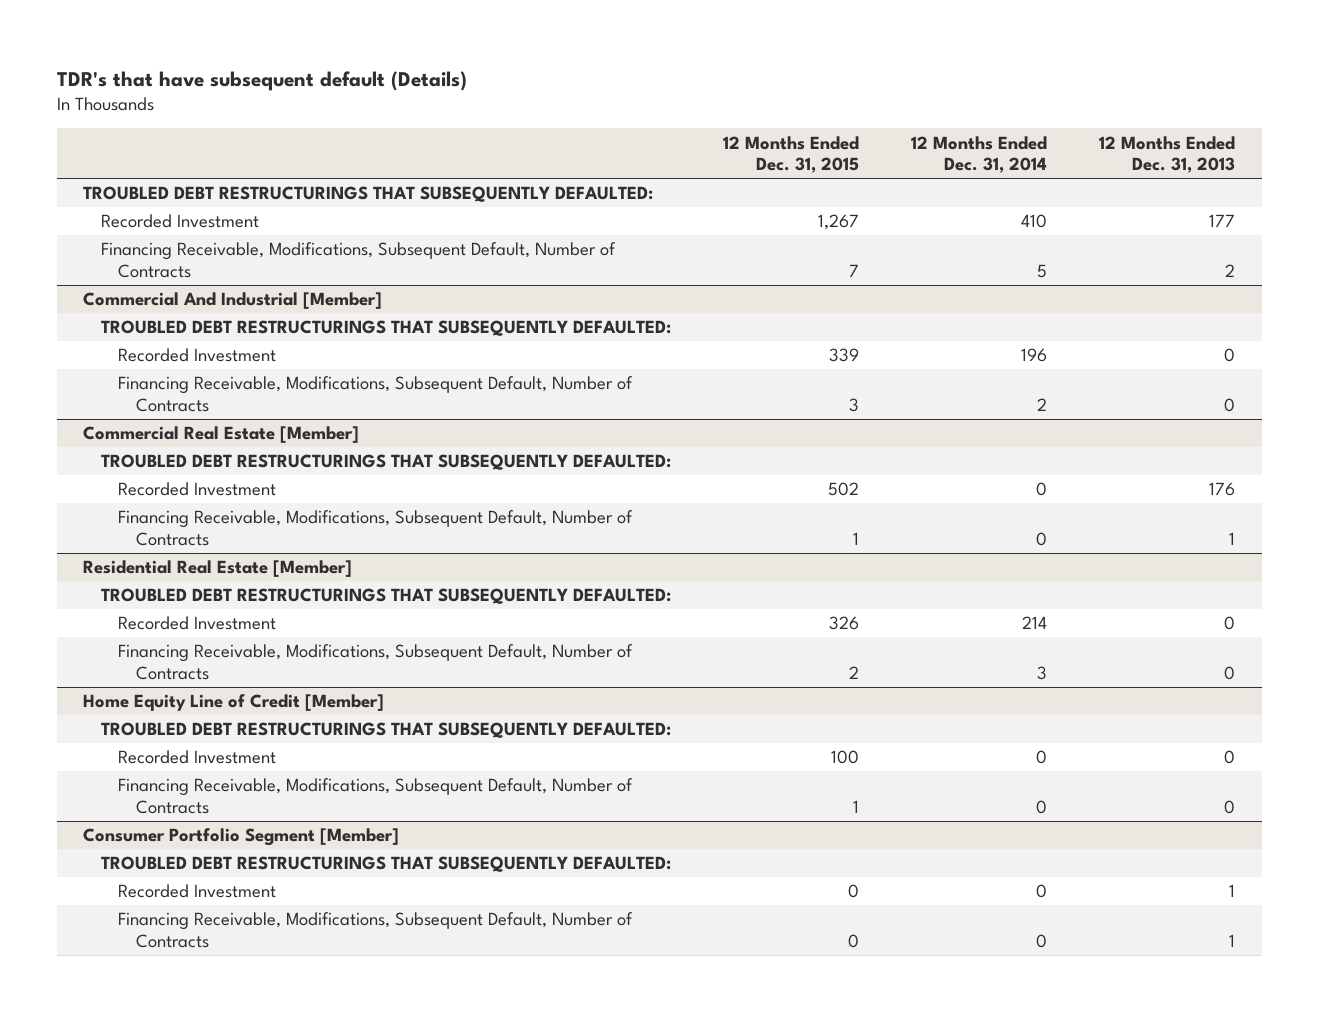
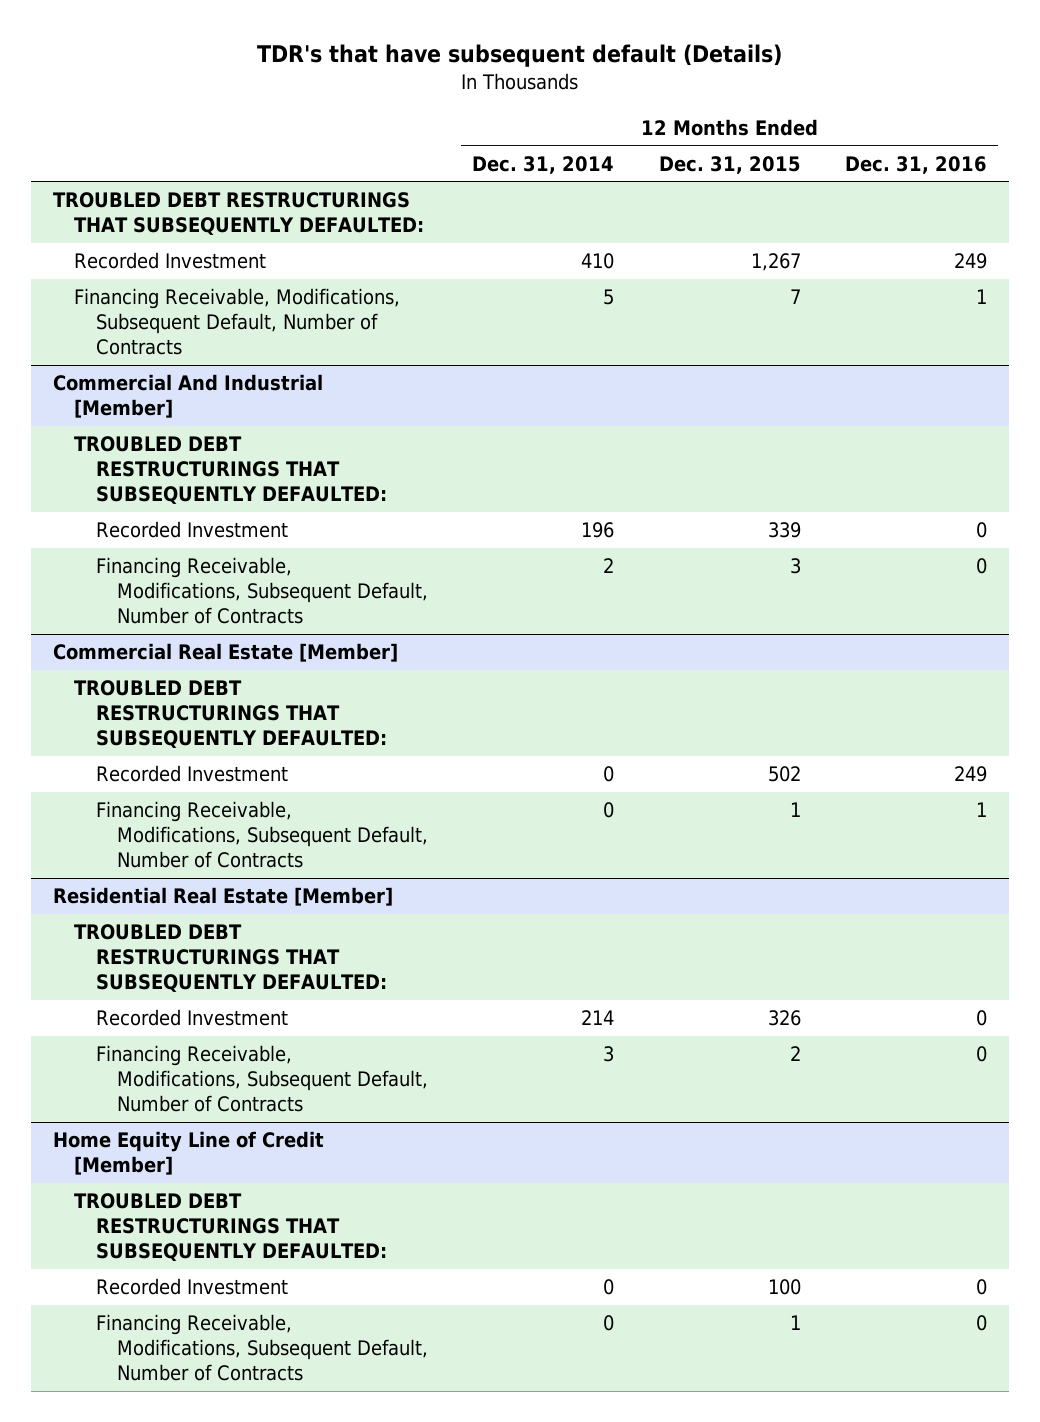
- | 12 Months Ended Dec. 31, 2015 | 12 Months Ended Dec. 31, 2014 | 12 Months Ended Dec. 31, 2013
+ | 12 Months Ended Dec. 31, 2014 | 12 Months Ended Dec. 31, 2015 | 12 Months Ended Dec. 31, 2016
- Consumer Portfolio Segment [Member]
- TROUBLED DEBT RESTRUCTURINGS THAT SUBSEQUENTLY DEFAULTED:
- Recorded Investment | 0 | 0 | 1
- Financing Receivable, Modifications, Subsequent Default, Number of Contracts | 0 | 0 | 1

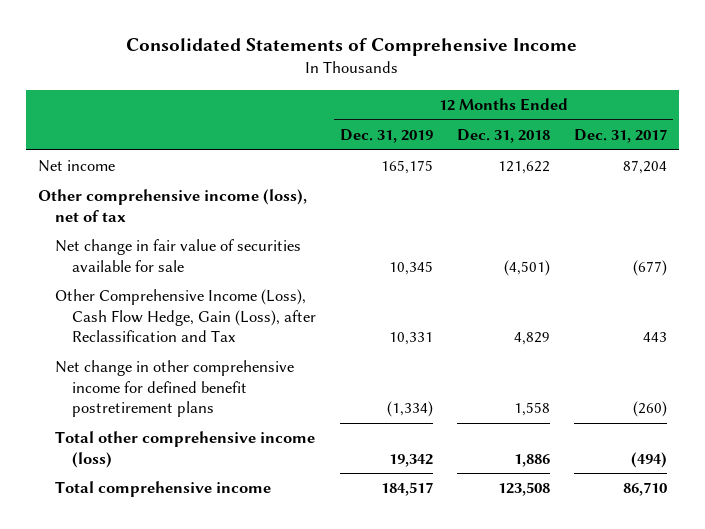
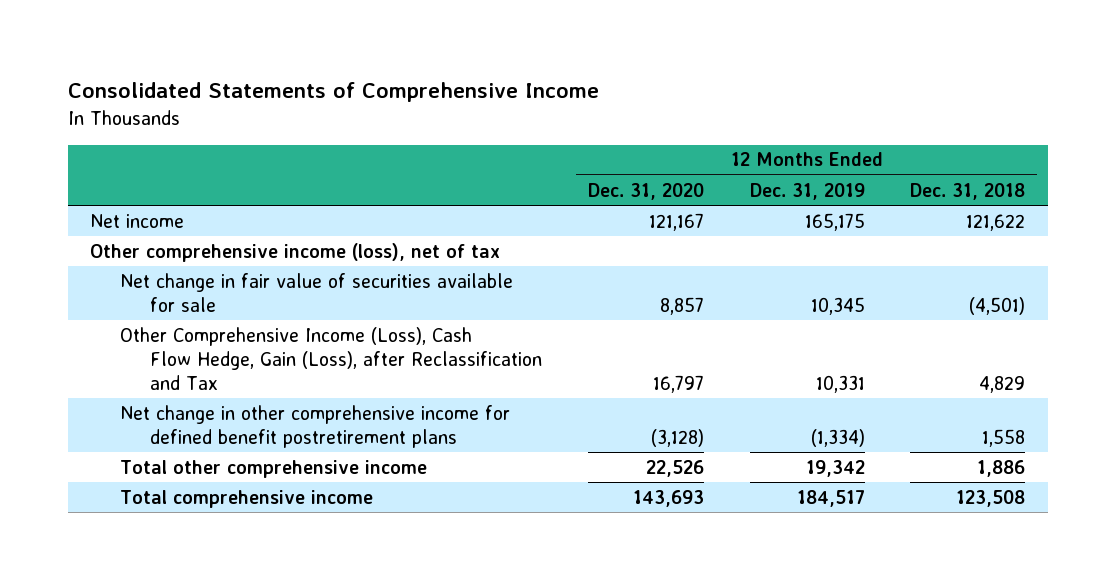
- | 12 Months Ended Dec. 31, 2019 | 12 Months Ended Dec. 31, 2018 | 12 Months Ended Dec. 31, 2017
+ | 12 Months Ended Dec. 31, 2020 | 12 Months Ended Dec. 31, 2019 | 12 Months Ended Dec. 31, 2018
- Total other comprehensive income (loss) | 19,342 | 1,886 | (494)
+ Total other comprehensive income | 22,526 | 19,342 | 1,886

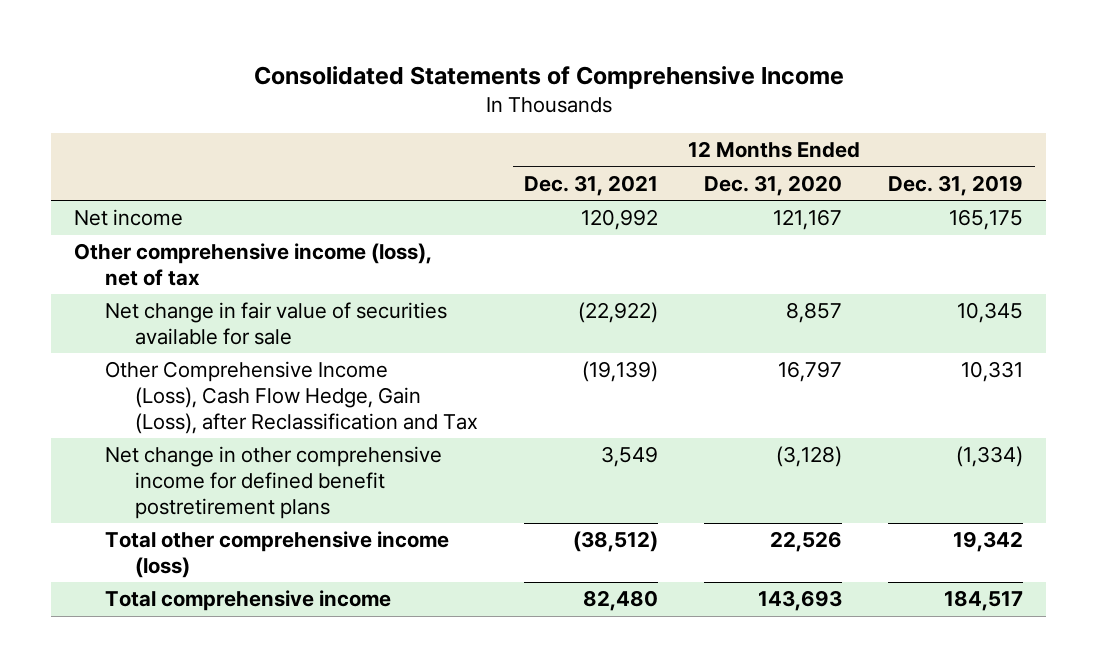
- | 12 Months Ended Dec. 31, 2020 | 12 Months Ended Dec. 31, 2019 | 12 Months Ended Dec. 31, 2018
+ | 12 Months Ended Dec. 31, 2021 | 12 Months Ended Dec. 31, 2020 | 12 Months Ended Dec. 31, 2019
- Total other comprehensive income | 22,526 | 19,342 | 1,886
+ Total other comprehensive income (loss) | (38,512) | 22,526 | 19,342

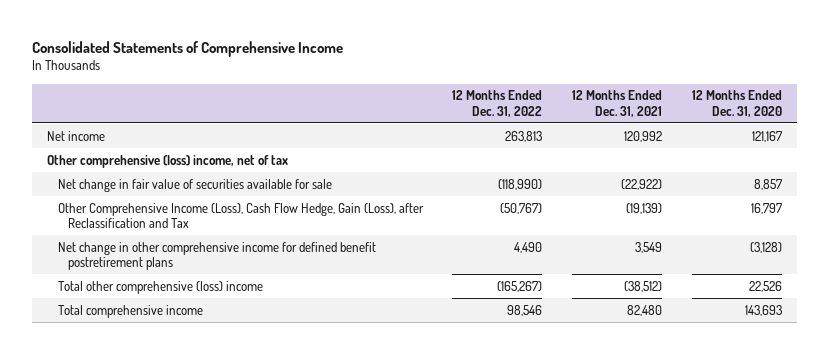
- | 12 Months Ended Dec. 31, 2021 | 12 Months Ended Dec. 31, 2020 | 12 Months Ended Dec. 31, 2019
+ | 12 Months Ended Dec. 31, 2022 | 12 Months Ended Dec. 31, 2021 | 12 Months Ended Dec. 31, 2020
- Other comprehensive income (loss), net of tax
+ Other comprehensive (loss) income, net of tax
- Total other comprehensive income (loss) | (38,512) | 22,526 | 19,342
+ Total other comprehensive (loss) income | (165,267) | (38,512) | 22,526

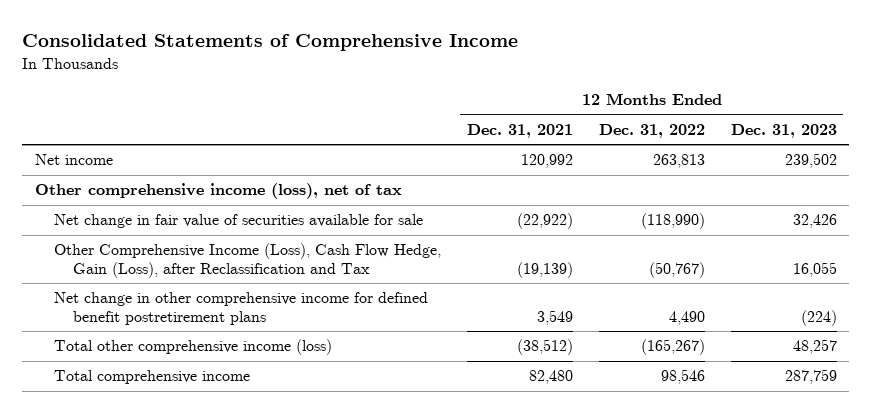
- | 12 Months Ended Dec. 31, 2022 | 12 Months Ended Dec. 31, 2021 | 12 Months Ended Dec. 31, 2020
+ | 12 Months Ended Dec. 31, 2021 | 12 Months Ended Dec. 31, 2022 | 12 Months Ended Dec. 31, 2023
- Other comprehensive (loss) income, net of tax
+ Other comprehensive income (loss), net of tax
- Total other comprehensive (loss) income | (165,267) | (38,512) | 22,526
+ Total other comprehensive income (loss) | (38,512) | (165,267) | 48,257

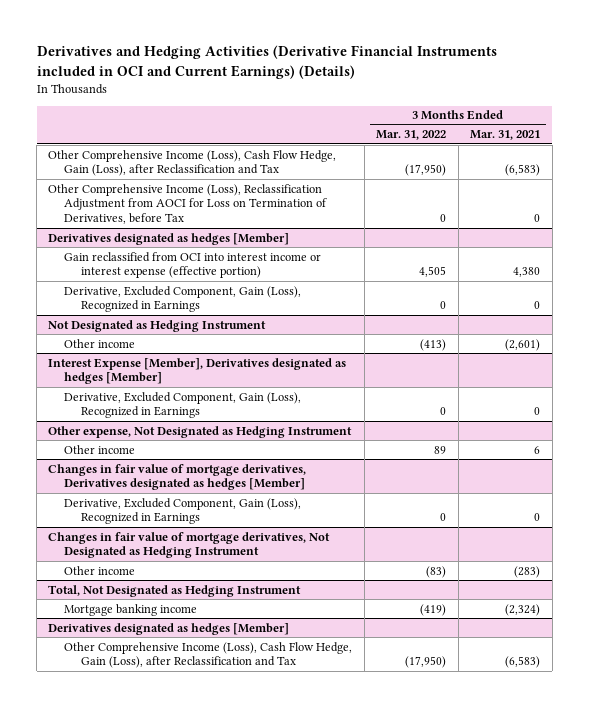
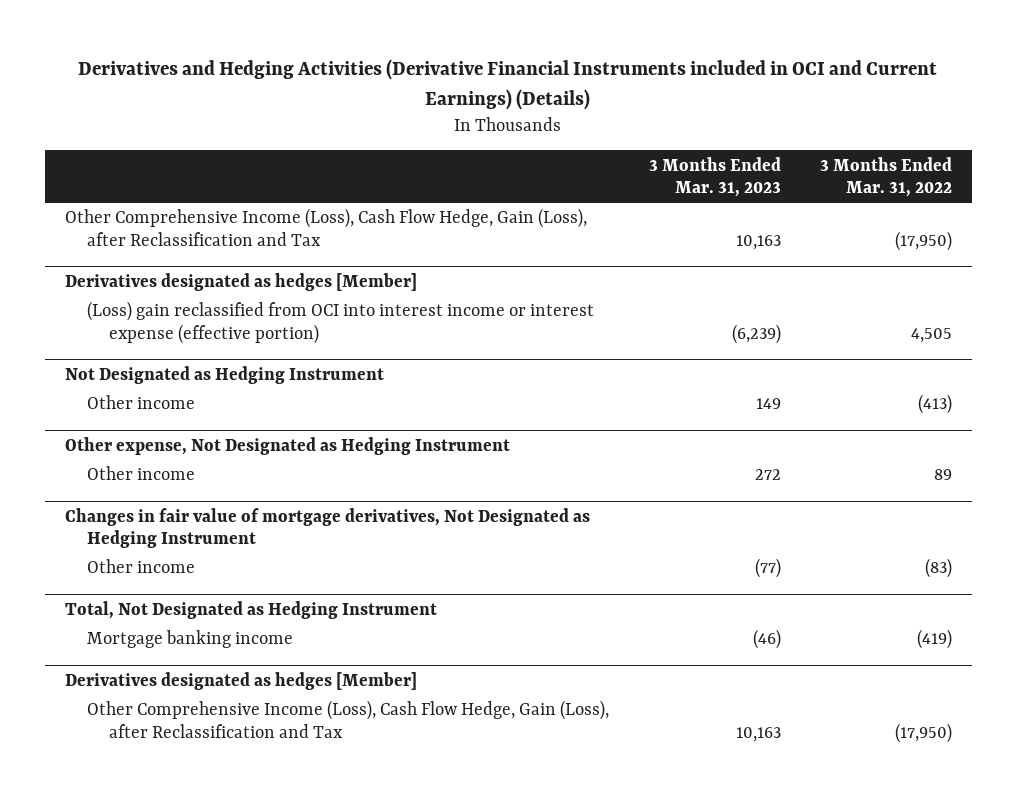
- | 3 Months Ended Mar. 31, 2022 | 3 Months Ended Mar. 31, 2021
+ | 3 Months Ended Mar. 31, 2023 | 3 Months Ended Mar. 31, 2022
- Other Comprehensive Income (Loss), Reclassification Adjustment from AOCI for Loss on Termination of Derivatives, before Tax | 0 | 0
@ Derivatives designated as hedges [Member]
- Gain reclassified from OCI into interest income or interest expense (effective portion) | 4,505 | 4,380
- Derivative, Excluded Component, Gain (Loss), Recognized in Earnings | 0 | 0
+ (Loss) gain reclassified from OCI into interest income or interest expense (effective portion) | (6,239) | 4,505
- Interest Expense [Member], Derivatives designated as hedges [Member]
- Derivative, Excluded Component, Gain (Loss), Recognized in Earnings | 0 | 0
- Changes in fair value of mortgage derivatives, Derivatives designated as hedges [Member]
- Derivative, Excluded Component, Gain (Loss), Recognized in Earnings | 0 | 0

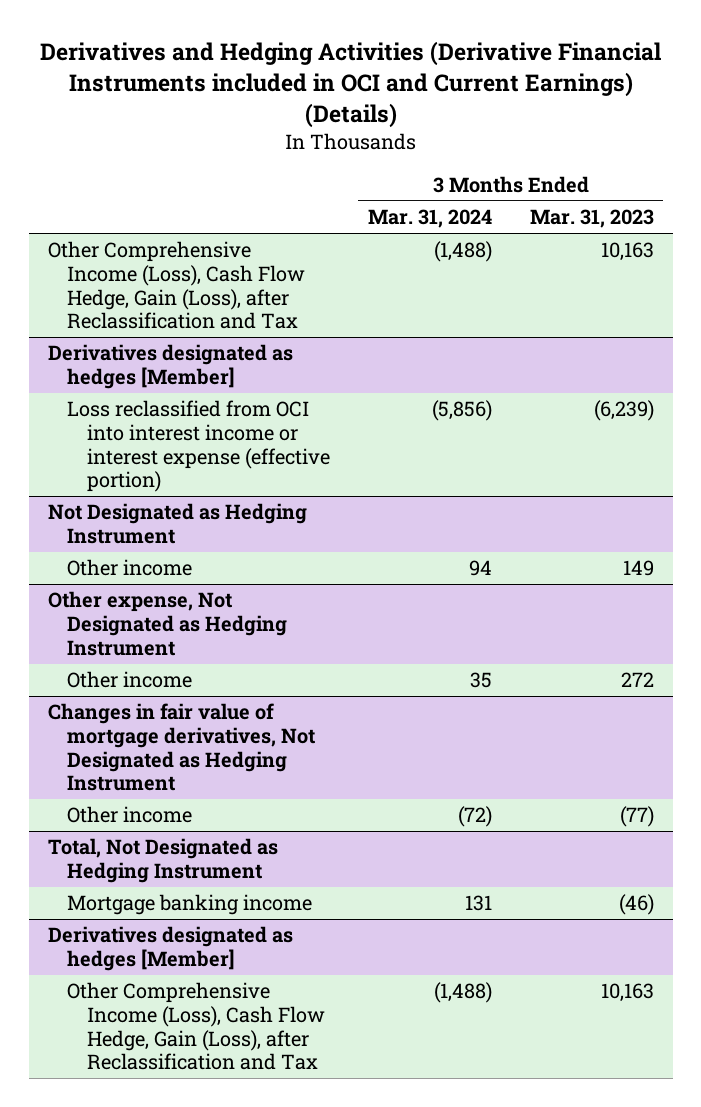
- | 3 Months Ended Mar. 31, 2023 | 3 Months Ended Mar. 31, 2022
+ | 3 Months Ended Mar. 31, 2024 | 3 Months Ended Mar. 31, 2023
@ Derivatives designated as hedges [Member]
- (Loss) gain reclassified from OCI into interest income or interest expense (effective portion) | (6,239) | 4,505
+ Loss reclassified from OCI into interest income or interest expense (effective portion) | (5,856) | (6,239)

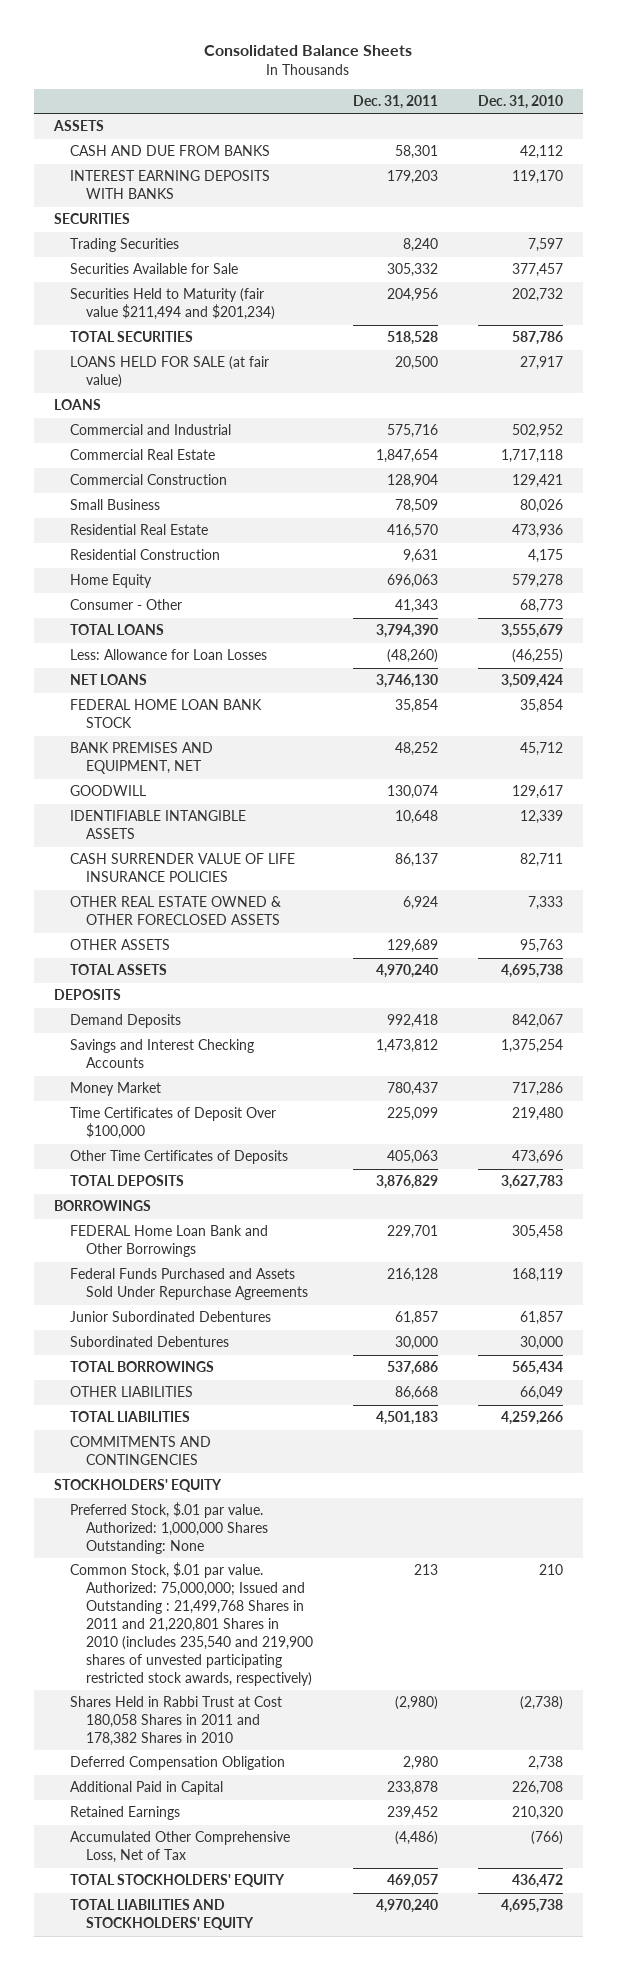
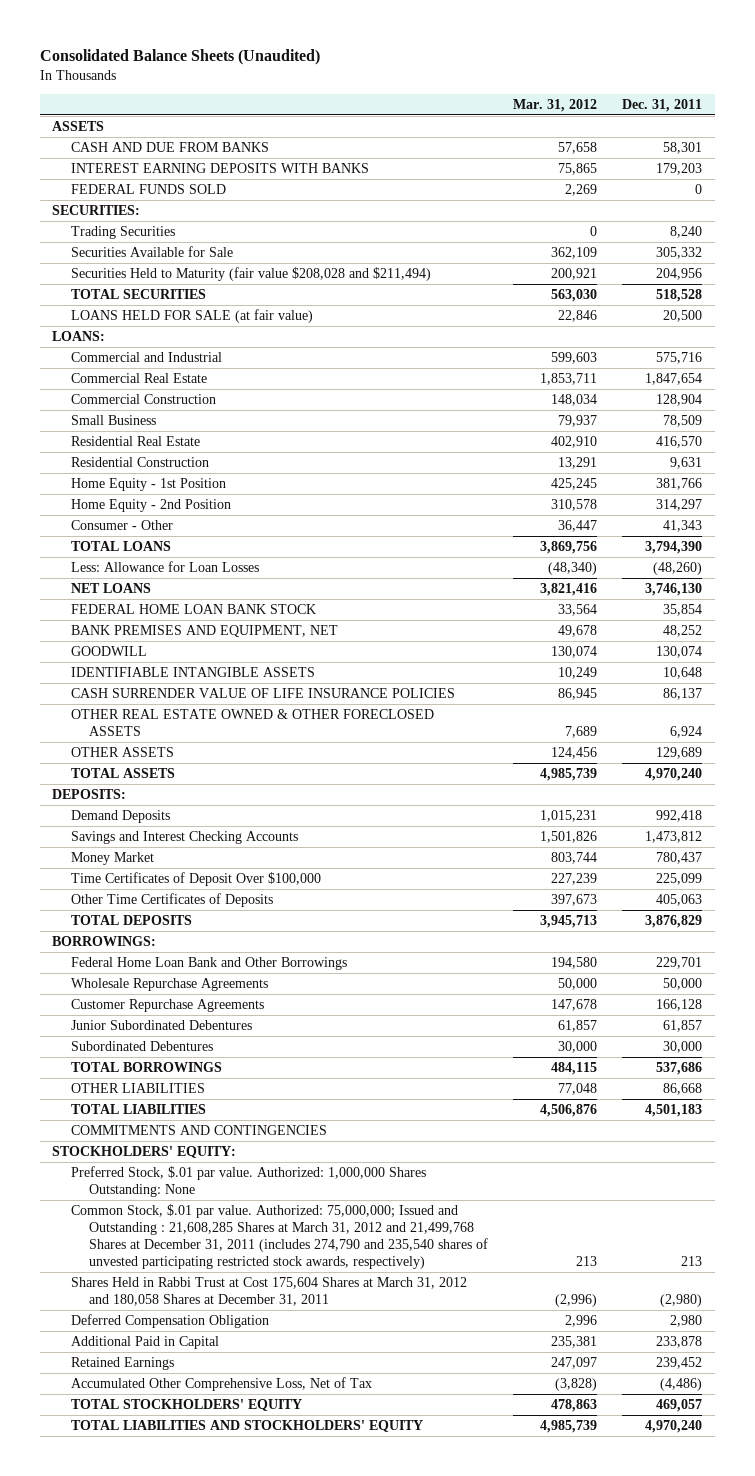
- Consolidated Balance Sheets
+ Consolidated Balance Sheets (Unaudited)
- | Dec. 31, 2011 | Dec. 31, 2010
+ | Mar. 31, 2012 | Dec. 31, 2011
- SECURITIES
+ FEDERAL FUNDS SOLD | 2,269 | 0
+ SECURITIES:
- Securities Held to Maturity (fair value $211,494 and $201,234) | 204,956 | 202,732
+ Securities Held to Maturity (fair value $208,028 and $211,494) | 200,921 | 204,956
- LOANS
+ LOANS:
- Home Equity | 696,063 | 579,278
+ Home Equity - 1st Position | 425,245 | 381,766
+ Home Equity - 2nd Position | 310,578 | 314,297
- DEPOSITS
+ DEPOSITS:
- BORROWINGS
- FEDERAL Home Loan Bank and Other Borrowings | 229,701 | 305,458
- Federal Funds Purchased and Assets Sold Under Repurchase Agreements | 216,128 | 168,119
+ BORROWINGS:
+ Federal Home Loan Bank and Other Borrowings | 194,580 | 229,701
+ Wholesale Repurchase Agreements | 50,000 | 50,000
+ Customer Repurchase Agreements | 147,678 | 166,128
- STOCKHOLDERS' EQUITY
+ STOCKHOLDERS' EQUITY:
- Common Stock, $.01 par value. Authorized: 75,000,000; Issued and Outstanding : 21,499,768 Shares in 2011 and 21,220,801 Shares in 2010 (includes 235,540 and 219,900 shares of unvested participating restricted stock awards, respectively) | 213 | 210
- Shares Held in Rabbi Trust at Cost 180,058 Shares in 2011 and 178,382 Shares in 2010 | (2,980) | (2,738)
+ Common Stock, $.01 par value. Authorized: 75,000,000; Issued and Outstanding : 21,608,285 Shares at March 31, 2012 and 21,499,768 Shares at December 31, 2011 (includes 274,790 and 235,540 shares of unvested participating restricted stock awards, respectively) | 213 | 213
+ Shares Held in Rabbi Trust at Cost 175,604 Shares at March 31, 2012 and 180,058 Shares at December 31, 2011 | (2,996) | (2,980)

